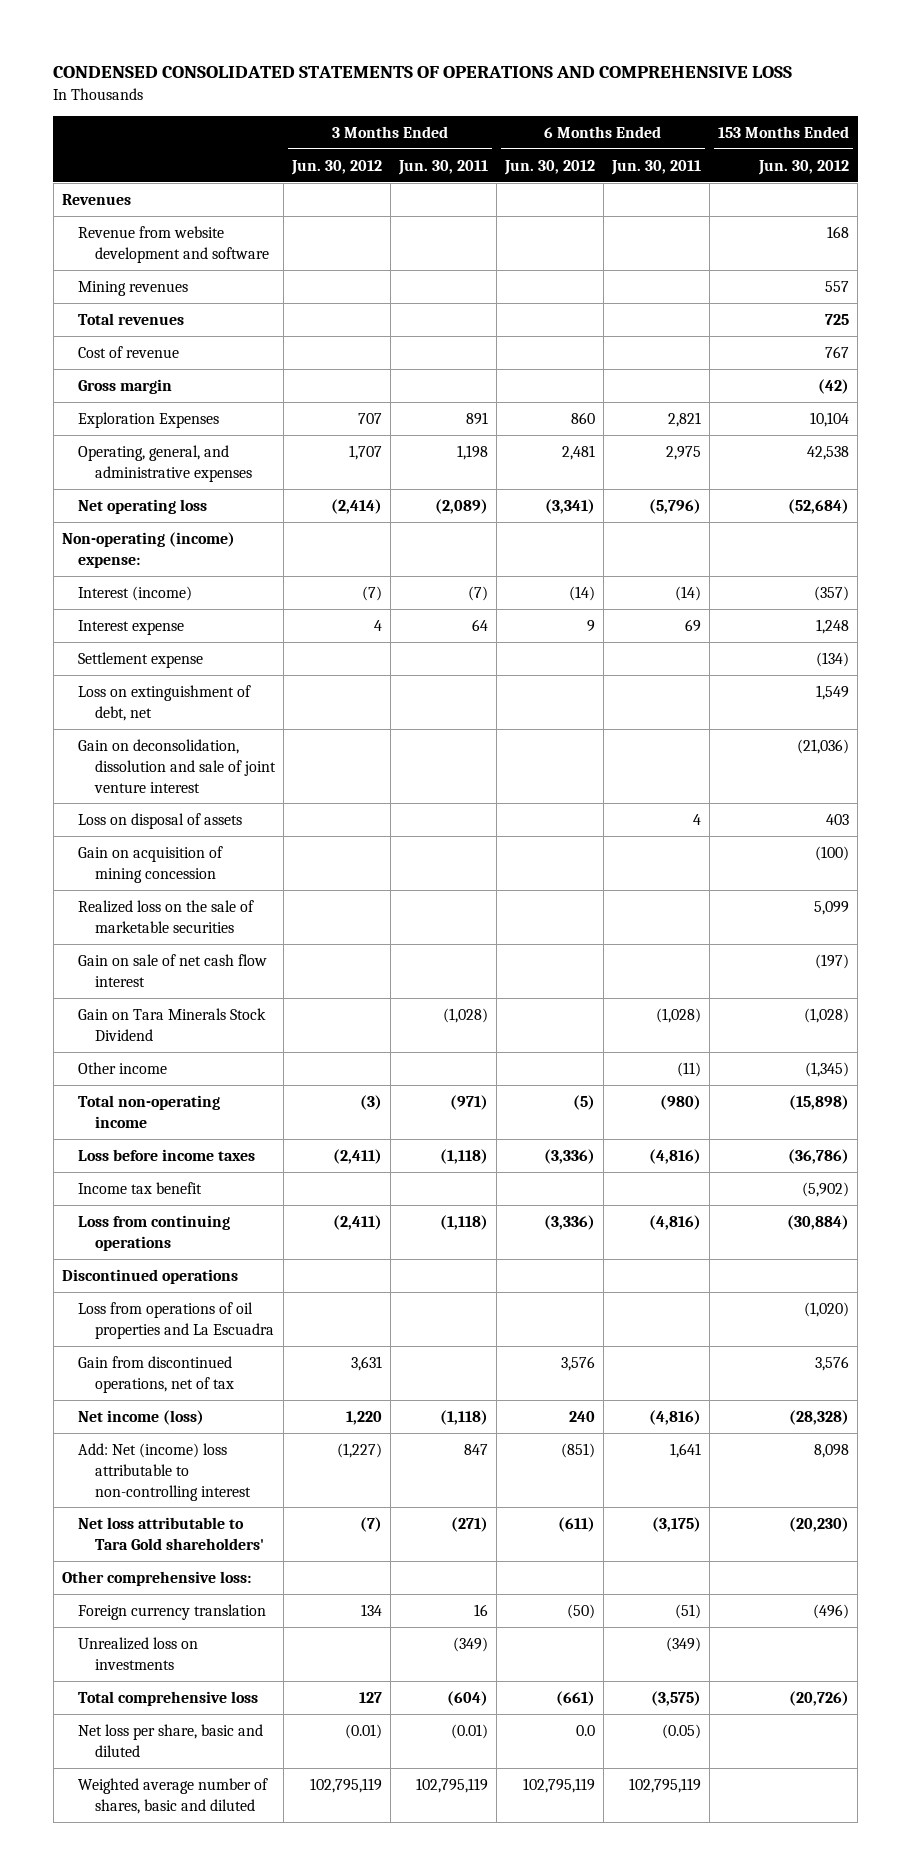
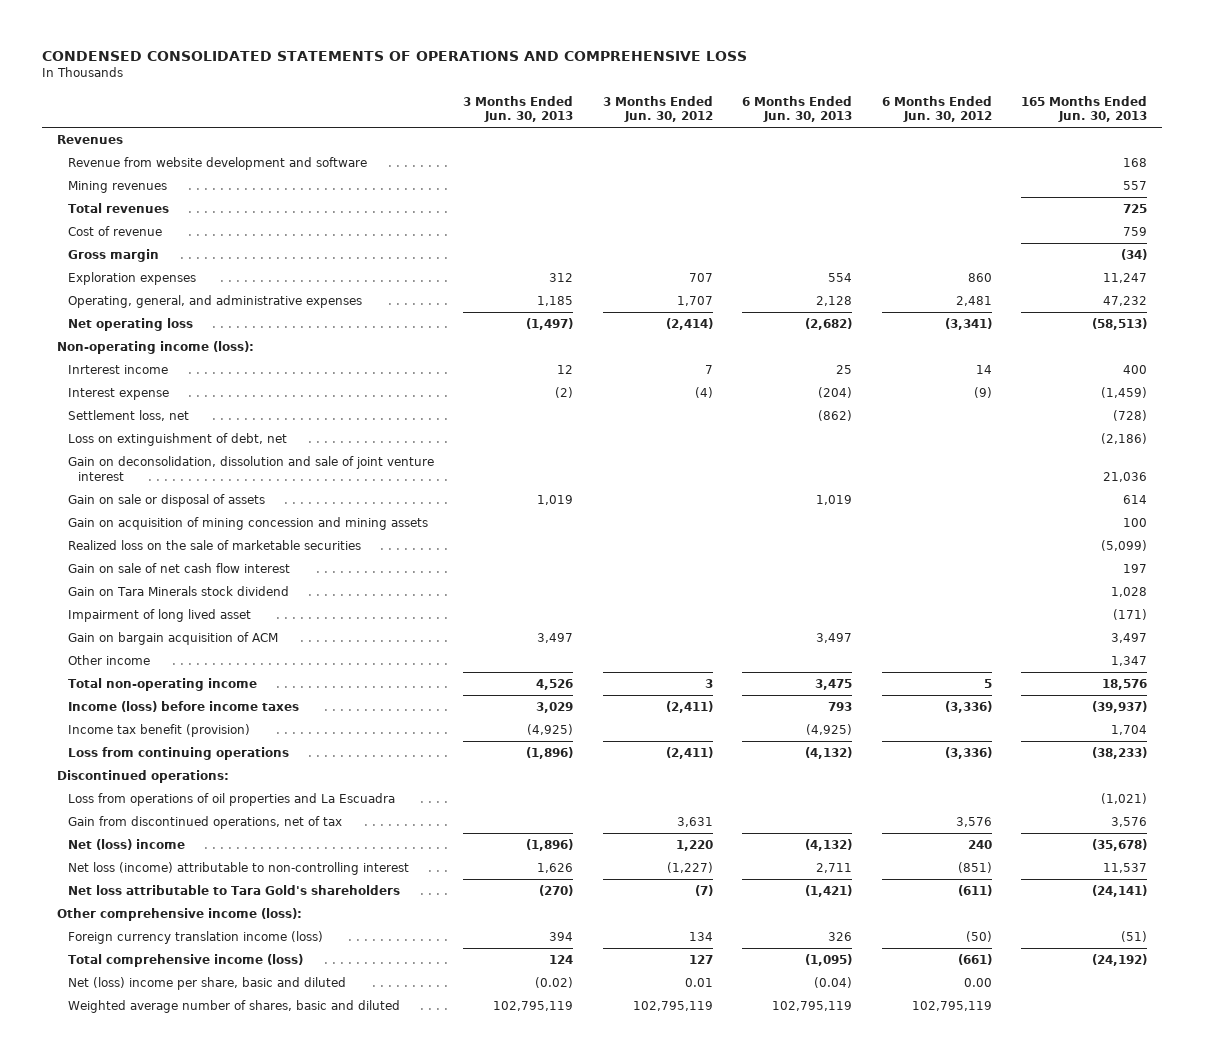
- | 3 Months Ended Jun. 30, 2012 | 3 Months Ended Jun. 30, 2011 | 6 Months Ended Jun. 30, 2012 | 6 Months Ended Jun. 30, 2011 | 153 Months Ended Jun. 30, 2012
+ | 3 Months Ended Jun. 30, 2013 | 3 Months Ended Jun. 30, 2012 | 6 Months Ended Jun. 30, 2013 | 6 Months Ended Jun. 30, 2012 | 165 Months Ended Jun. 30, 2013
- Exploration Expenses | 707 | 891 | 860 | 2,821 | 10,104
+ Exploration expenses | 312 | 707 | 554 | 860 | 11,247
- Non-operating (income) expense:
- Interest (income) | (7) | (7) | (14) | (14) | (357)
- Interest expense | 4 | 64 | 9 | 69 | 1,248
- Settlement expense | | | | | (134)
+ Non-operating income (loss):
+ Inrterest income | 12 | 7 | 25 | 14 | 400
+ Interest expense | (2) | (4) | (204) | (9) | (1,459)
+ Settlement loss, net | | | (862) | | (728)
- Loss on disposal of assets | | | | 4 | 403
- Gain on acquisition of mining concession | | | | | (100)
+ Gain on sale or disposal of assets | 1,019 | | 1,019 | | 614
+ Gain on acquisition of mining concession and mining assets | | | | | 100
- Gain on Tara Minerals Stock Dividend | | (1,028) | | (1,028) | (1,028)
+ Gain on Tara Minerals stock dividend | | | | | 1,028
+ Impairment of long lived asset | | | | | (171)
+ Gain on bargain acquisition of ACM | 3,497 | | 3,497 | | 3,497
- Total non-operating income | (3) | (971) | (5) | (980) | (15,898)
- Loss before income taxes | (2,411) | (1,118) | (3,336) | (4,816) | (36,786)
- Income tax benefit | | | | | (5,902)
+ Total non-operating income | 4,526 | 3 | 3,475 | 5 | 18,576
+ Income (loss) before income taxes | 3,029 | (2,411) | 793 | (3,336) | (39,937)
+ Income tax benefit (provision) | (4,925) | | (4,925) | | 1,704
- Discontinued operations
+ Discontinued operations:
- Net income (loss) | 1,220 | (1,118) | 240 | (4,816) | (28,328)
- Add: Net (income) loss attributable to non-controlling interest | (1,227) | 847 | (851) | 1,641 | 8,098
- Net loss attributable to Tara Gold shareholders' | (7) | (271) | (611) | (3,175) | (20,230)
- Other comprehensive loss:
- Foreign currency translation | 134 | 16 | (50) | (51) | (496)
- Unrealized loss on investments | | (349) | | (349) |
- Total comprehensive loss | 127 | (604) | (661) | (3,575) | (20,726)
- Net loss per share, basic and diluted | (0.01) | (0.01) | 0.0 | (0.05) |
+ Net (loss) income | (1,896) | 1,220 | (4,132) | 240 | (35,678)
+ Net loss (income) attributable to non-controlling interest | 1,626 | (1,227) | 2,711 | (851) | 11,537
+ Net loss attributable to Tara Gold's shareholders | (270) | (7) | (1,421) | (611) | (24,141)
+ Other comprehensive income (loss):
+ Foreign currency translation income (loss) | 394 | 134 | 326 | (50) | (51)
+ Total comprehensive income (loss) | 124 | 127 | (1,095) | (661) | (24,192)
+ Net (loss) income per share, basic and diluted | (0.02) | 0.01 | (0.04) | 0.00 |

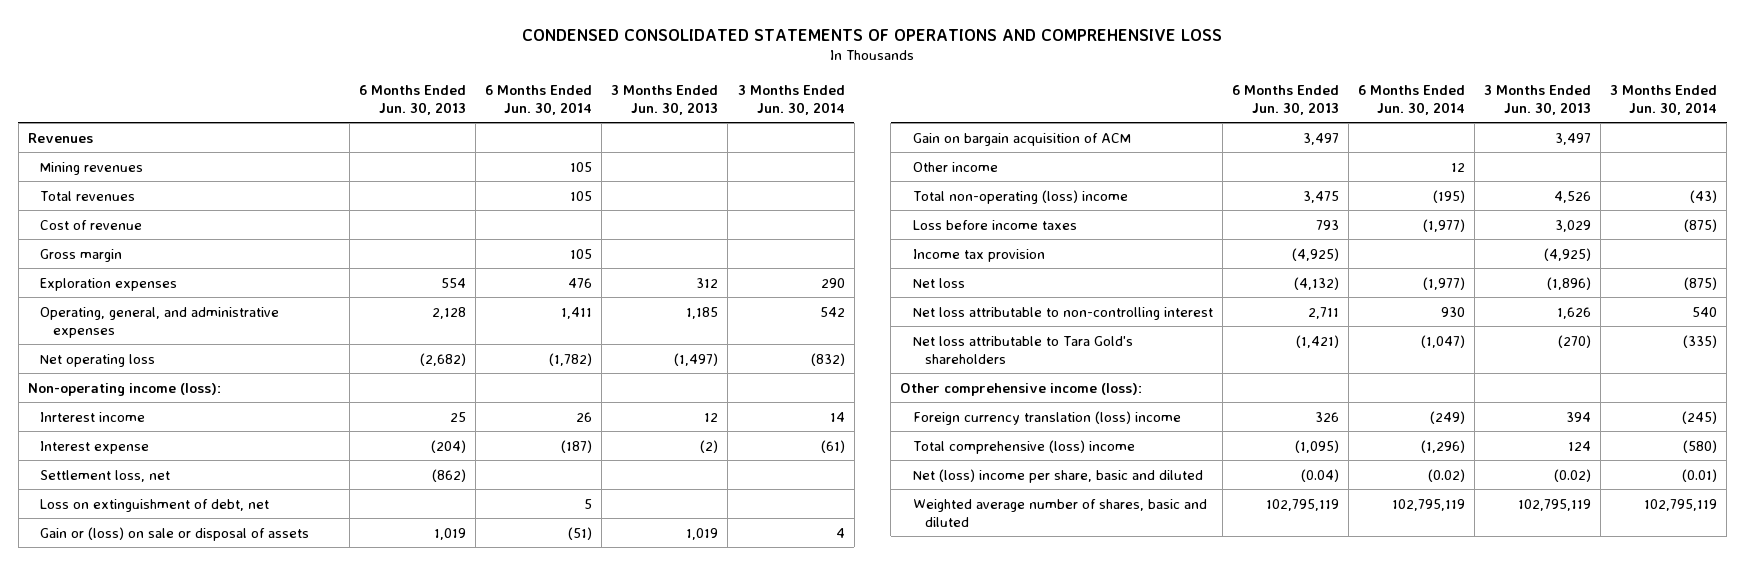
- | 3 Months Ended Jun. 30, 2013 | 3 Months Ended Jun. 30, 2012 | 6 Months Ended Jun. 30, 2013 | 6 Months Ended Jun. 30, 2012 | 165 Months Ended Jun. 30, 2013
+ | 6 Months Ended Jun. 30, 2013 | 6 Months Ended Jun. 30, 2014 | 3 Months Ended Jun. 30, 2013 | 3 Months Ended Jun. 30, 2014
- Revenue from website development and software | | | | | 168
- Gain on deconsolidation, dissolution and sale of joint venture interest | | | | | 21,036
- Gain on sale or disposal of assets | 1,019 | | 1,019 | | 614
- Gain on acquisition of mining concession and mining assets | | | | | 100
- Realized loss on the sale of marketable securities | | | | | (5,099)
- Gain on sale of net cash flow interest | | | | | 197
- Gain on Tara Minerals stock dividend | | | | | 1,028
- Impairment of long lived asset | | | | | (171)
+ Gain or (loss) on sale or disposal of assets | 1,019 | (51) | 1,019 | 4
- Total non-operating income | 4,526 | 3 | 3,475 | 5 | 18,576
- Income (loss) before income taxes | 3,029 | (2,411) | 793 | (3,336) | (39,937)
- Income tax benefit (provision) | (4,925) | | (4,925) | | 1,704
- Loss from continuing operations | (1,896) | (2,411) | (4,132) | (3,336) | (38,233)
- Discontinued operations:
- Loss from operations of oil properties and La Escuadra | | | | | (1,021)
- Gain from discontinued operations, net of tax | | 3,631 | | 3,576 | 3,576
- Net (loss) income | (1,896) | 1,220 | (4,132) | 240 | (35,678)
- Net loss (income) attributable to non-controlling interest | 1,626 | (1,227) | 2,711 | (851) | 11,537
+ Total non-operating (loss) income | 3,475 | (195) | 4,526 | (43)
+ Loss before income taxes | 793 | (1,977) | 3,029 | (875)
+ Income tax provision | (4,925) | | (4,925) |
+ Net loss | (4,132) | (1,977) | (1,896) | (875)
+ Net loss attributable to non-controlling interest | 2,711 | 930 | 1,626 | 540
- Foreign currency translation income (loss) | 394 | 134 | 326 | (50) | (51)
- Total comprehensive income (loss) | 124 | 127 | (1,095) | (661) | (24,192)
+ Foreign currency translation (loss) income | 326 | (249) | 394 | (245)
+ Total comprehensive (loss) income | (1,095) | (1,296) | 124 | (580)

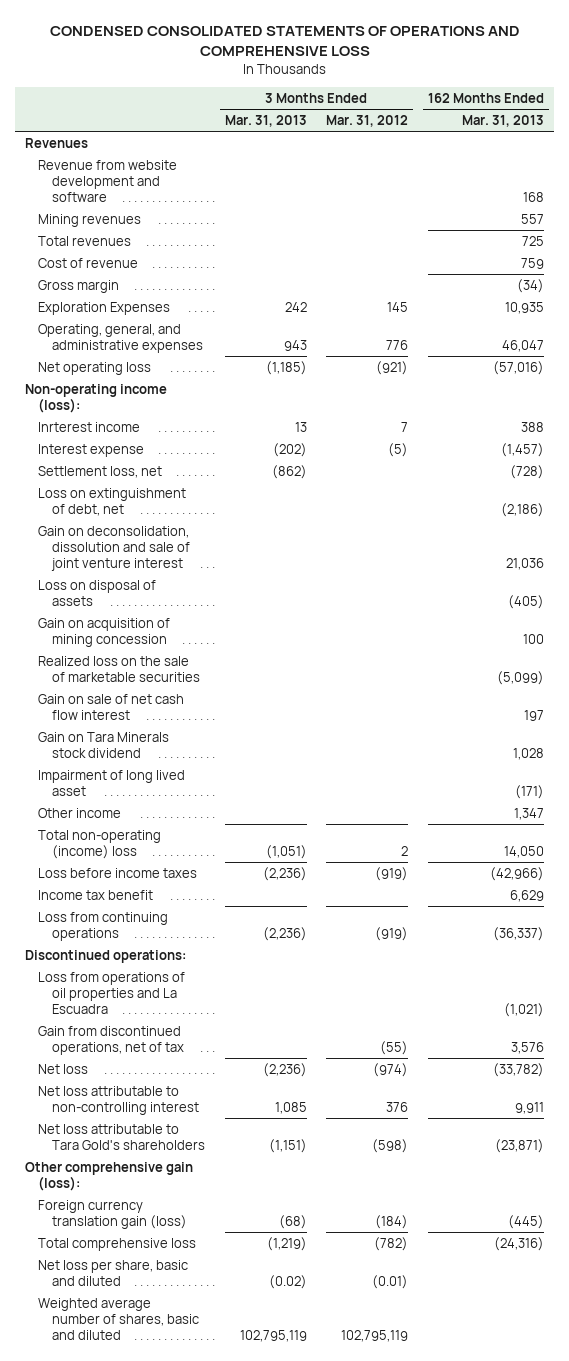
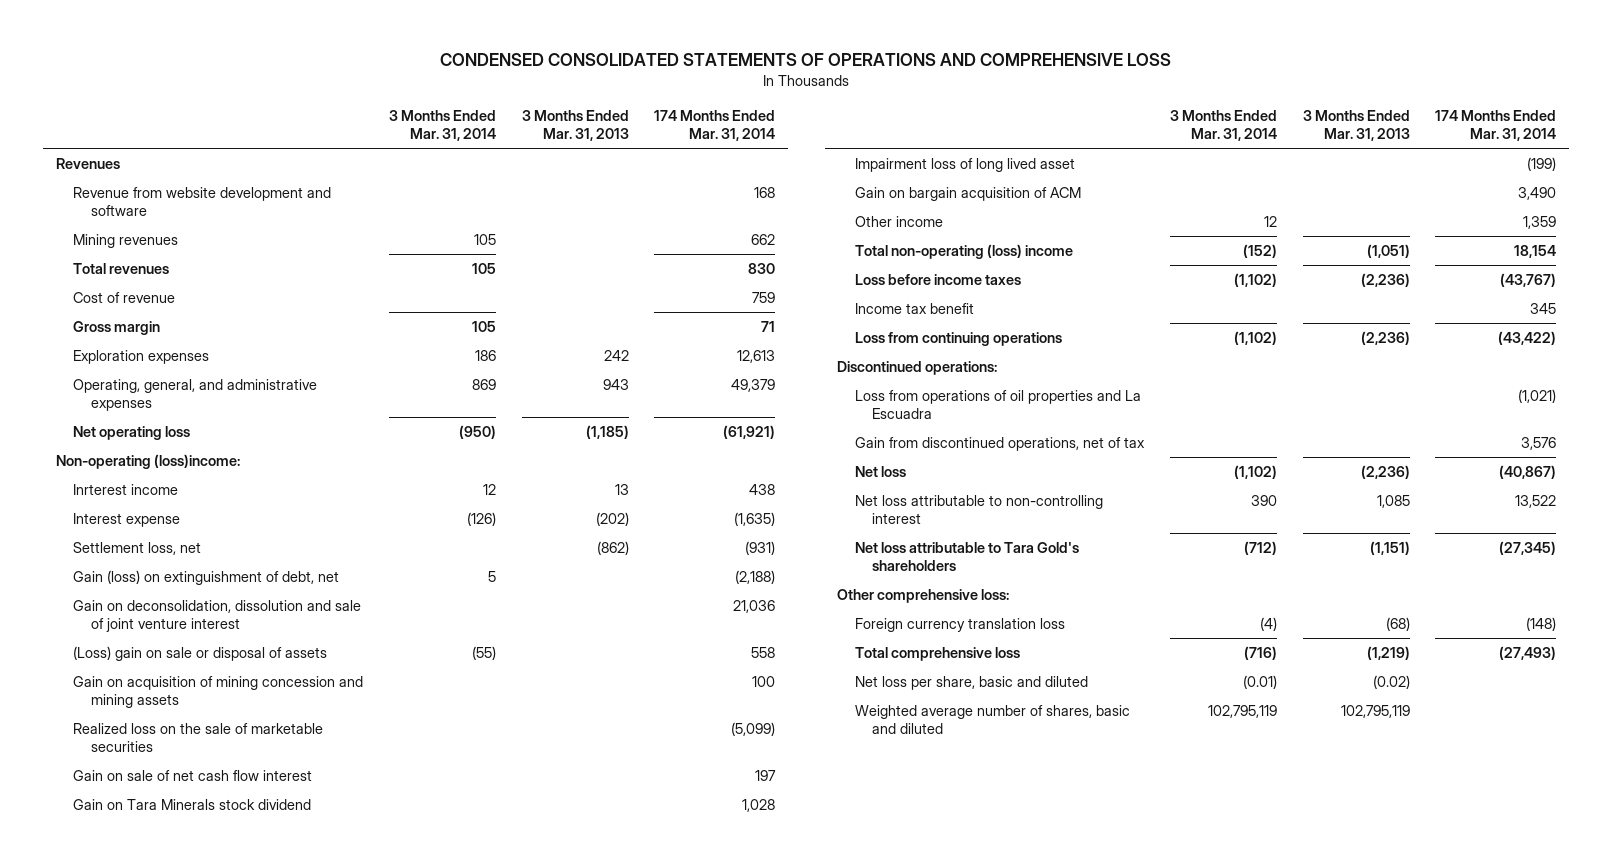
- | 3 Months Ended Mar. 31, 2013 | 3 Months Ended Mar. 31, 2012 | 162 Months Ended Mar. 31, 2013
+ | 3 Months Ended Mar. 31, 2014 | 3 Months Ended Mar. 31, 2013 | 174 Months Ended Mar. 31, 2014
- Exploration Expenses | 242 | 145 | 10,935
+ Exploration expenses | 186 | 242 | 12,613
- Non-operating income (loss):
+ Non-operating (loss)income:
- Loss on extinguishment of debt, net | | | (2,186)
+ Gain (loss) on extinguishment of debt, net | 5 | | (2,188)
- Loss on disposal of assets | | | (405)
- Gain on acquisition of mining concession | | | 100
+ (Loss) gain on sale or disposal of assets | (55) | | 558
+ Gain on acquisition of mining concession and mining assets | | | 100
- Impairment of long lived asset | | | (171)
+ Impairment loss of long lived asset | | | (199)
+ Gain on bargain acquisition of ACM | | | 3,490
- Total non-operating (income) loss | (1,051) | 2 | 14,050
+ Total non-operating (loss) income | (152) | (1,051) | 18,154
- Other comprehensive gain (loss):
- Foreign currency translation gain (loss) | (68) | (184) | (445)
+ Other comprehensive loss:
+ Foreign currency translation loss | (4) | (68) | (148)

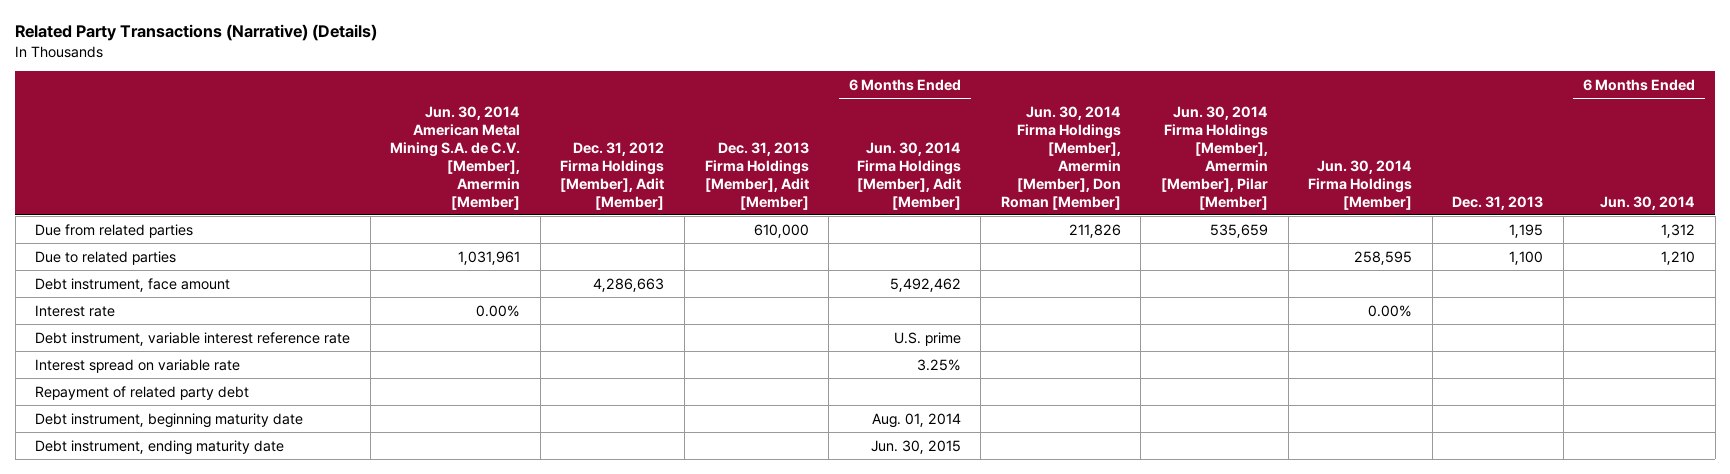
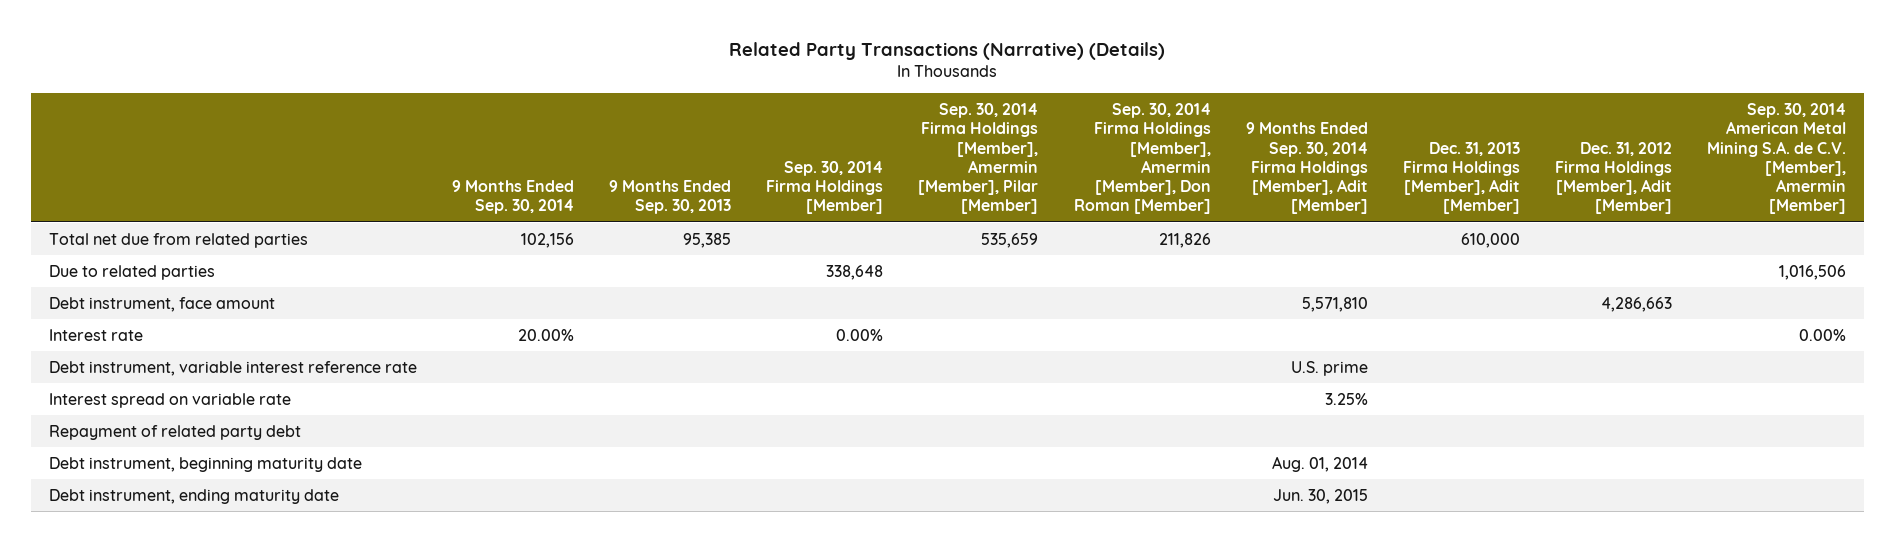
- | Jun. 30, 2014 American Metal Mining S.A. de C.V. [Member], Amermin [Member] | Dec. 31, 2012 Firma Holdings [Member], Adit [Member] | Dec. 31, 2013 Firma Holdings [Member], Adit [Member] | 6 Months Ended Jun. 30, 2014 Firma Holdings [Member], Adit [Member] | Jun. 30, 2014 Firma Holdings [Member], Amermin [Member], Don Roman [Member] | Jun. 30, 2014 Firma Holdings [Member], Amermin [Member], Pilar [Member] | Jun. 30, 2014 Firma Holdings [Member] | Dec. 31, 2013 | 6 Months Ended Jun. 30, 2014
+ | 9 Months Ended Sep. 30, 2014 | 9 Months Ended Sep. 30, 2013 | Sep. 30, 2014 Firma Holdings [Member] | Sep. 30, 2014 Firma Holdings [Member], Amermin [Member], Pilar [Member] | Sep. 30, 2014 Firma Holdings [Member], Amermin [Member], Don Roman [Member] | 9 Months Ended Sep. 30, 2014 Firma Holdings [Member], Adit [Member] | Dec. 31, 2013 Firma Holdings [Member], Adit [Member] | Dec. 31, 2012 Firma Holdings [Member], Adit [Member] | Sep. 30, 2014 American Metal Mining S.A. de C.V. [Member], Amermin [Member]
- Due from related parties | | | 610,000 | | 211,826 | 535,659 | | 1,195 | 1,312
+ Total net due from related parties | 102,156 | 95,385 | | 535,659 | 211,826 | | 610,000 | |

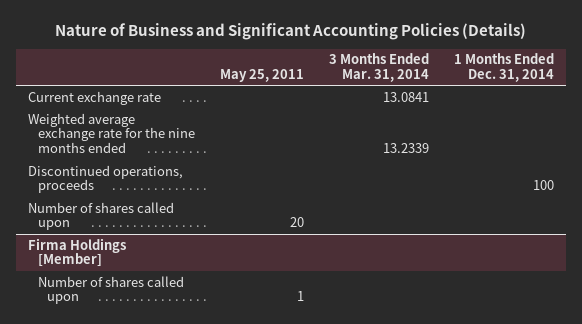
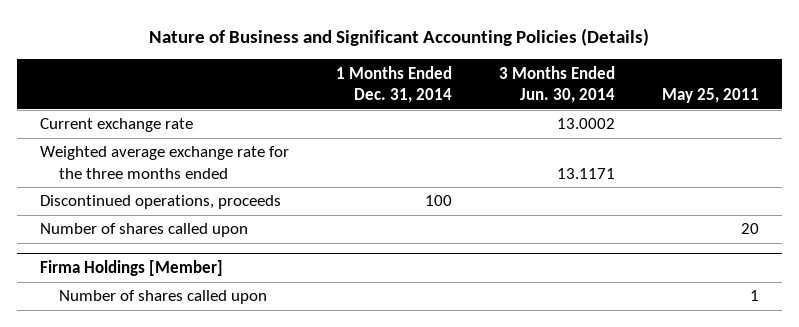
- | May 25, 2011 | 3 Months Ended Mar. 31, 2014 | 1 Months Ended Dec. 31, 2014
+ | 1 Months Ended Dec. 31, 2014 | 3 Months Ended Jun. 30, 2014 | May 25, 2011
- Weighted average exchange rate for the nine months ended | | 13.2339 |
+ Weighted average exchange rate for the three months ended | | 13.1171 |

